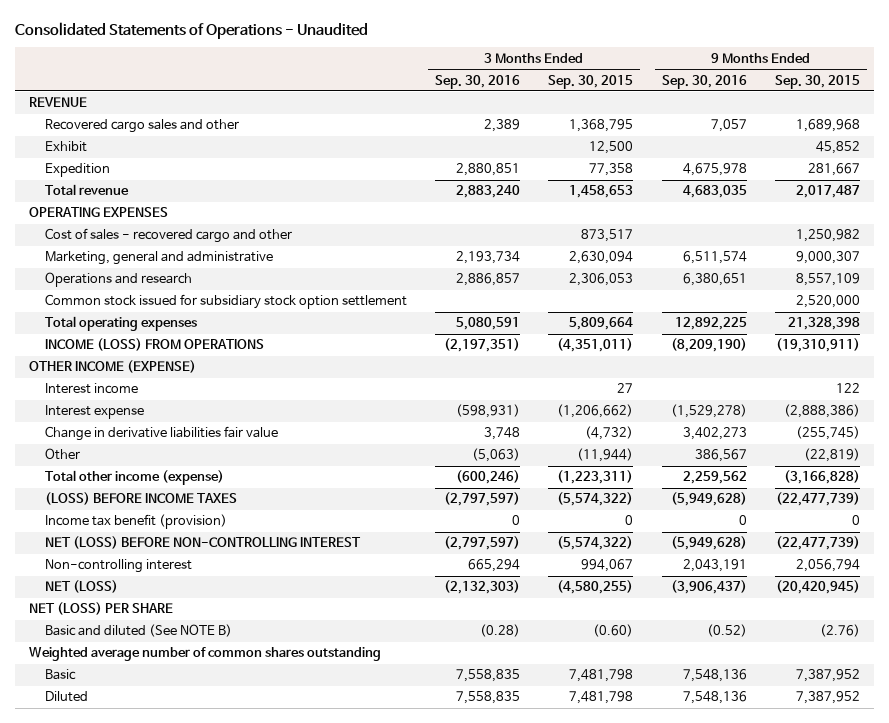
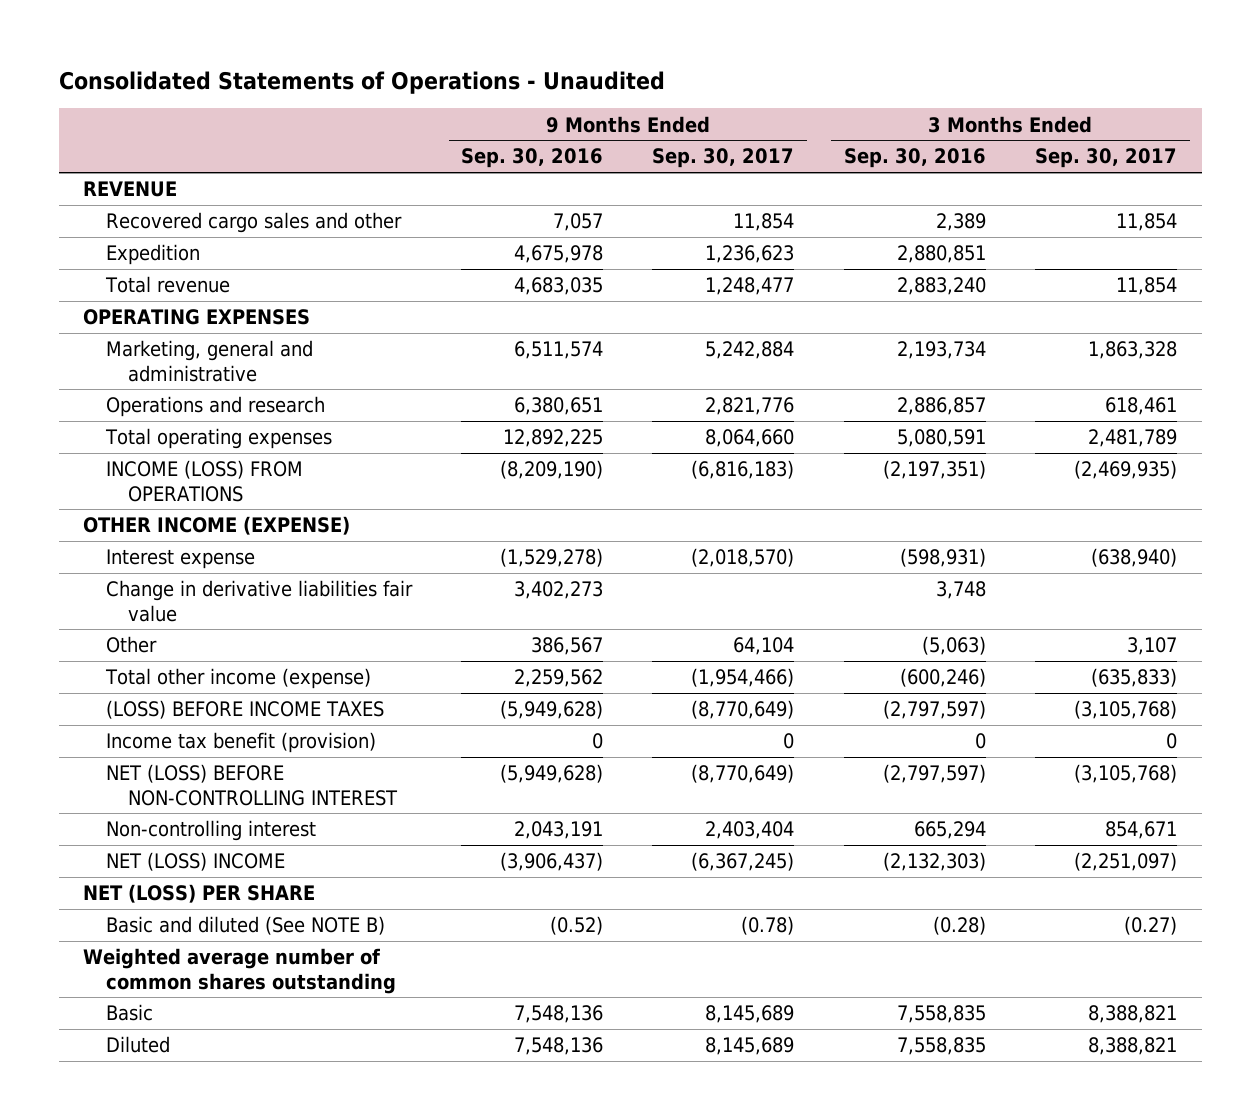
- | 3 Months Ended Sep. 30, 2016 | 3 Months Ended Sep. 30, 2015 | 9 Months Ended Sep. 30, 2016 | 9 Months Ended Sep. 30, 2015
+ | 9 Months Ended Sep. 30, 2016 | 9 Months Ended Sep. 30, 2017 | 3 Months Ended Sep. 30, 2016 | 3 Months Ended Sep. 30, 2017
- Exhibit | | 12,500 | | 45,852
- Cost of sales - recovered cargo and other | | 873,517 | | 1,250,982
- Common stock issued for subsidiary stock option settlement | | | | 2,520,000
- Interest income | | 27 | | 122
- NET (LOSS) | (2,132,303) | (4,580,255) | (3,906,437) | (20,420,945)
+ NET (LOSS) INCOME | (3,906,437) | (6,367,245) | (2,132,303) | (2,251,097)

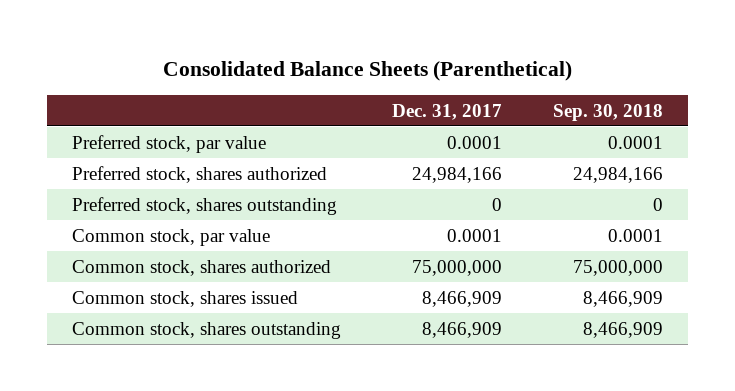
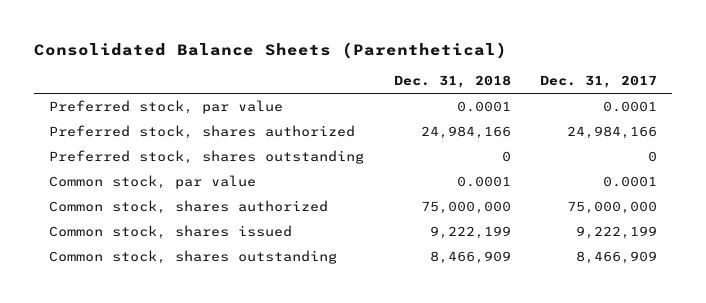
- | Dec. 31, 2017 | Sep. 30, 2018
+ | Dec. 31, 2018 | Dec. 31, 2017
- Common stock, shares issued | 8,466,909 | 8,466,909
+ Common stock, shares issued | 9,222,199 | 9,222,199

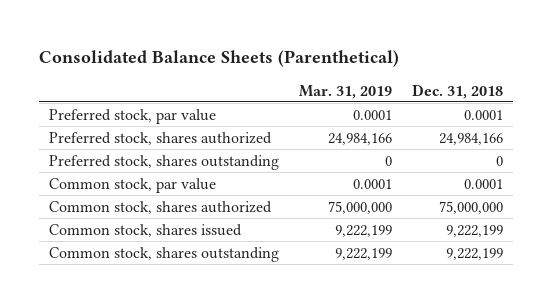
- | Dec. 31, 2018 | Dec. 31, 2017
+ | Mar. 31, 2019 | Dec. 31, 2018
- Common stock, shares outstanding | 8,466,909 | 8,466,909
+ Common stock, shares outstanding | 9,222,199 | 9,222,199

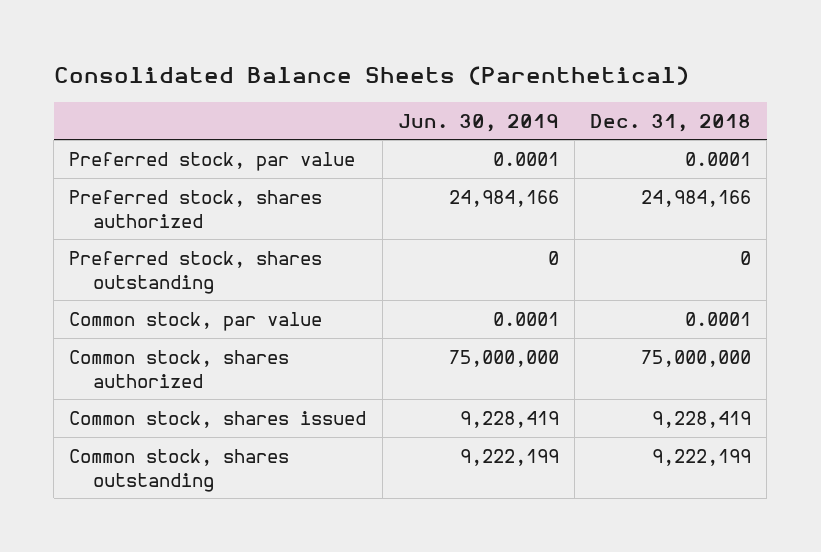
- | Mar. 31, 2019 | Dec. 31, 2018
+ | Jun. 30, 2019 | Dec. 31, 2018
- Common stock, shares issued | 9,222,199 | 9,222,199
+ Common stock, shares issued | 9,228,419 | 9,228,419

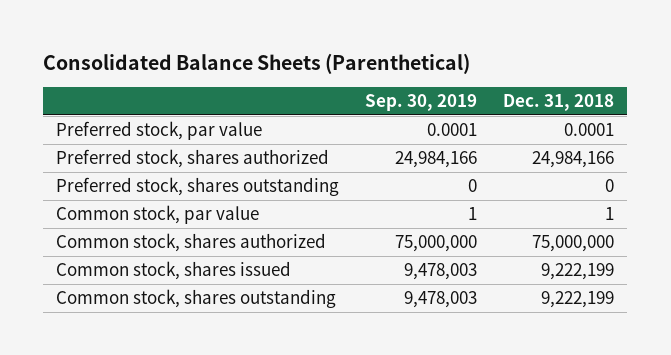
- | Jun. 30, 2019 | Dec. 31, 2018
+ | Sep. 30, 2019 | Dec. 31, 2018
- Common stock, par value | 0.0001 | 0.0001
+ Common stock, par value | 1 | 1
- Common stock, shares issued | 9,228,419 | 9,228,419
+ Common stock, shares issued | 9,478,003 | 9,222,199

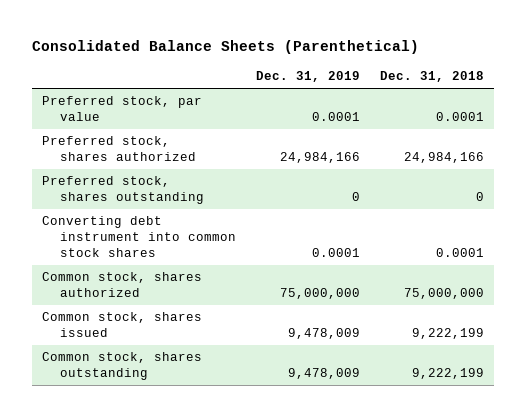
- | Sep. 30, 2019 | Dec. 31, 2018
+ | Dec. 31, 2019 | Dec. 31, 2018
- Common stock, par value | 1 | 1
+ Converting debt instrument into common stock shares | 0.0001 | 0.0001

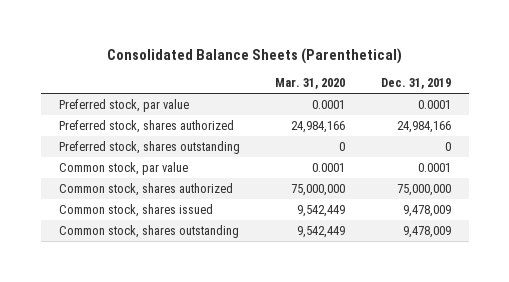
- | Dec. 31, 2019 | Dec. 31, 2018
+ | Mar. 31, 2020 | Dec. 31, 2019
- Converting debt instrument into common stock shares | 0.0001 | 0.0001
+ Common stock, par value | 0.0001 | 0.0001

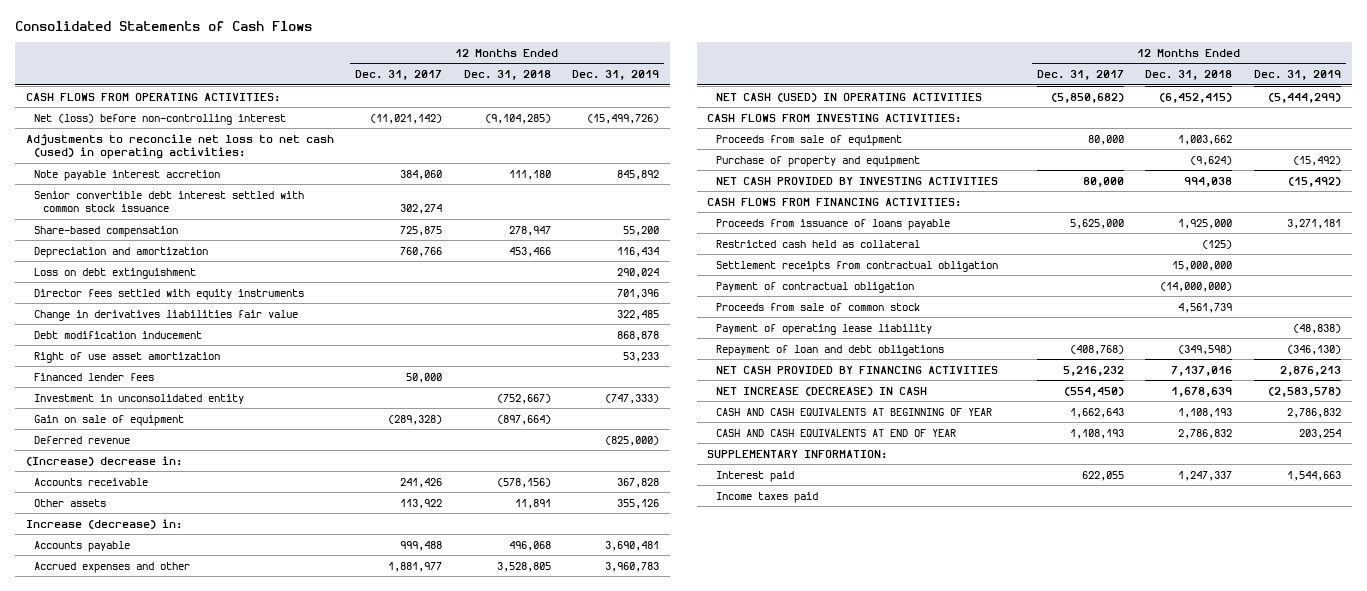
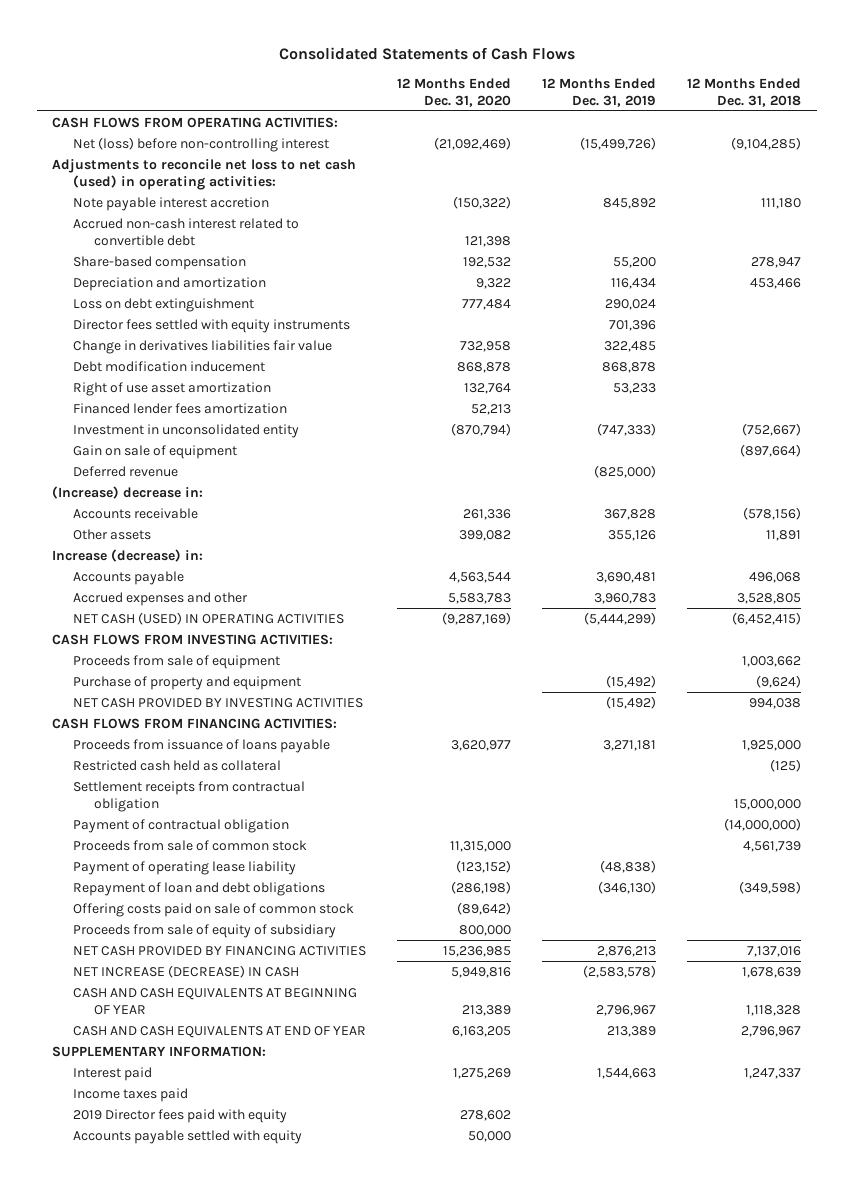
- | 12 Months Ended Dec. 31, 2017 | 12 Months Ended Dec. 31, 2018 | 12 Months Ended Dec. 31, 2019
+ | 12 Months Ended Dec. 31, 2020 | 12 Months Ended Dec. 31, 2019 | 12 Months Ended Dec. 31, 2018
- Senior convertible debt interest settled with common stock issuance | 302,274 | |
+ Accrued non-cash interest related to convertible debt | 121,398 | |
- Financed lender fees | 50,000 | |
+ Financed lender fees amortization | 52,213 | |
+ Offering costs paid on sale of common stock | (89,642) | |
+ Proceeds from sale of equity of subsidiary | 800,000 | |
- CASH AND CASH EQUIVALENTS AT BEGINNING OF YEAR | 1,662,643 | 1,108,193 | 2,786,832
- CASH AND CASH EQUIVALENTS AT END OF YEAR | 1,108,193 | 2,786,832 | 203,254
+ CASH AND CASH EQUIVALENTS AT BEGINNING OF YEAR | 213,389 | 2,796,967 | 1,118,328
+ CASH AND CASH EQUIVALENTS AT END OF YEAR | 6,163,205 | 213,389 | 2,796,967
+ 2019 Director fees paid with equity | 278,602 | |
+ Accounts payable settled with equity | 50,000 | |

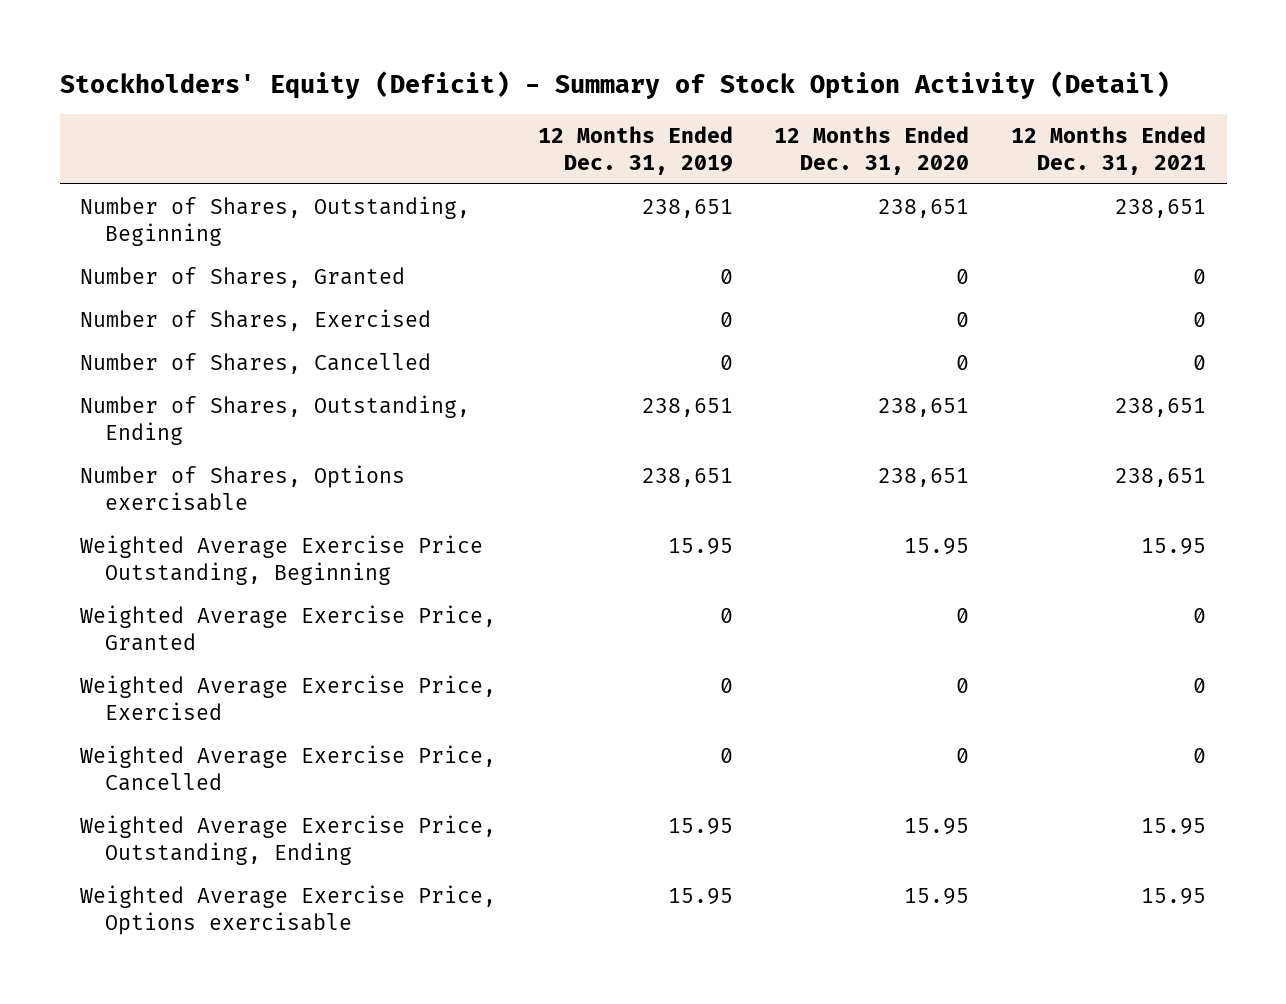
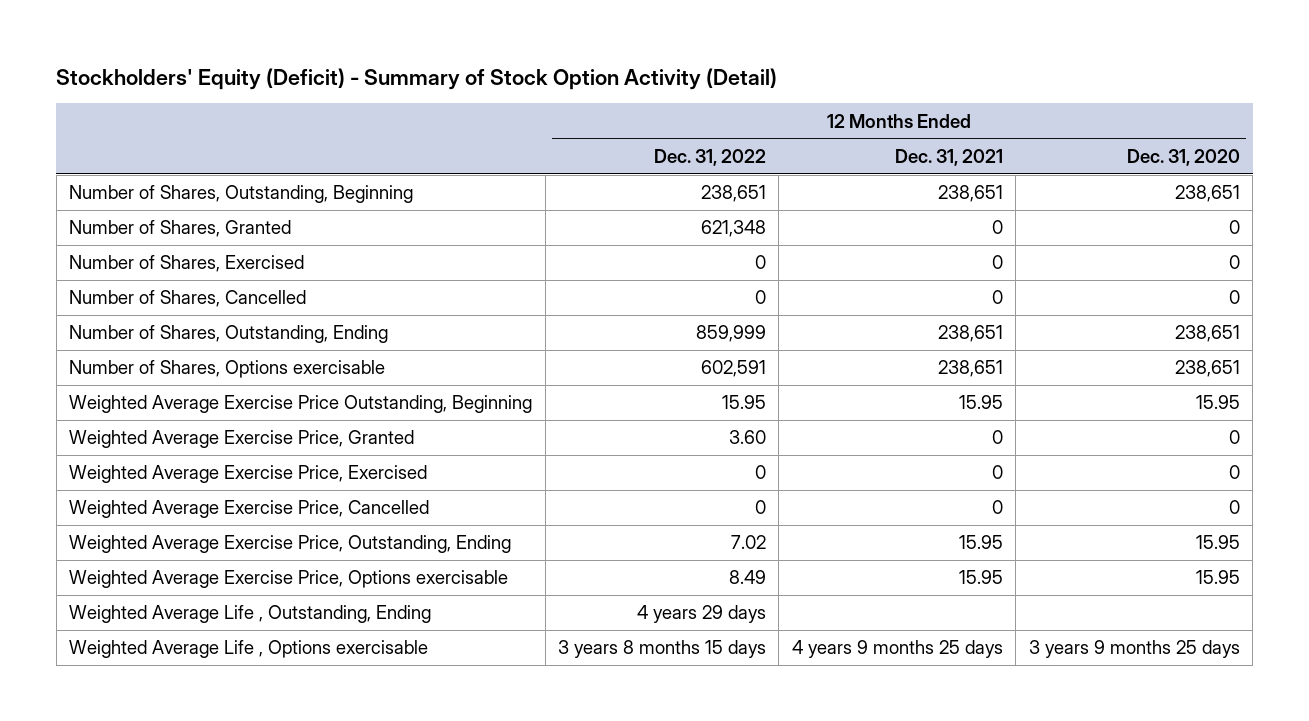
- | 12 Months Ended Dec. 31, 2019 | 12 Months Ended Dec. 31, 2020 | 12 Months Ended Dec. 31, 2021
+ | 12 Months Ended Dec. 31, 2022 | 12 Months Ended Dec. 31, 2021 | 12 Months Ended Dec. 31, 2020
+ Weighted Average Life , Outstanding, Ending | 4 years 29 days | |
+ Weighted Average Life , Options exercisable | 3 years 8 months 15 days | 4 years 9 months 25 days | 3 years 9 months 25 days

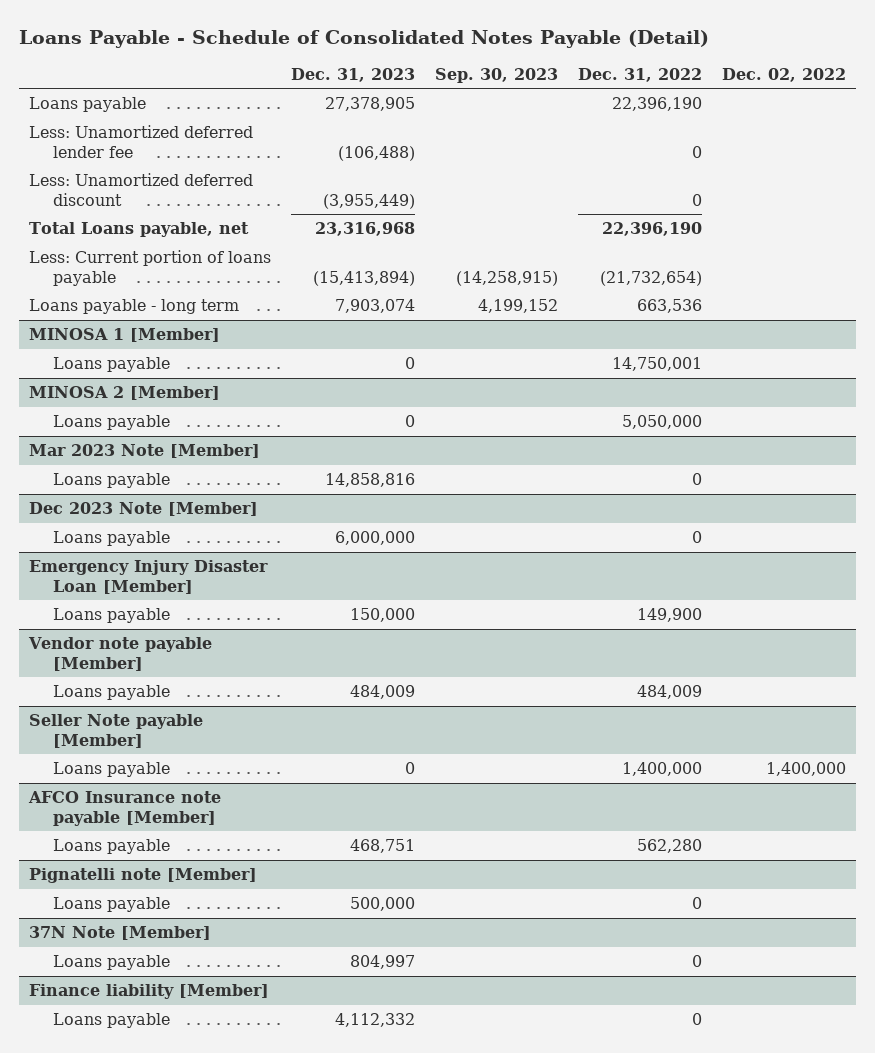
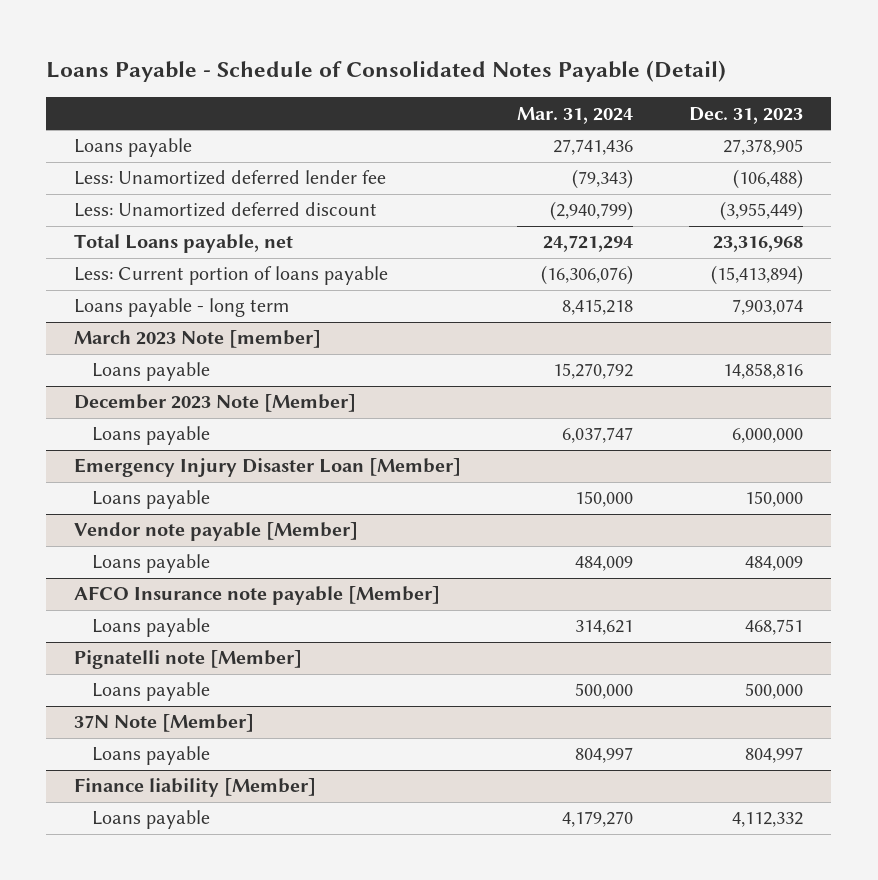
- | Dec. 31, 2023 | Sep. 30, 2023 | Dec. 31, 2022 | Dec. 02, 2022
+ | Mar. 31, 2024 | Dec. 31, 2023
- MINOSA 1 [Member]
- Loans payable | 0 | | 14,750,001 |
- MINOSA 2 [Member]
- Loans payable | 0 | | 5,050,000 |
- Mar 2023 Note [Member]
+ March 2023 Note [member]
- Dec 2023 Note [Member]
+ December 2023 Note [Member]
- Seller Note payable [Member]
- Loans payable | 0 | | 1,400,000 | 1,400,000

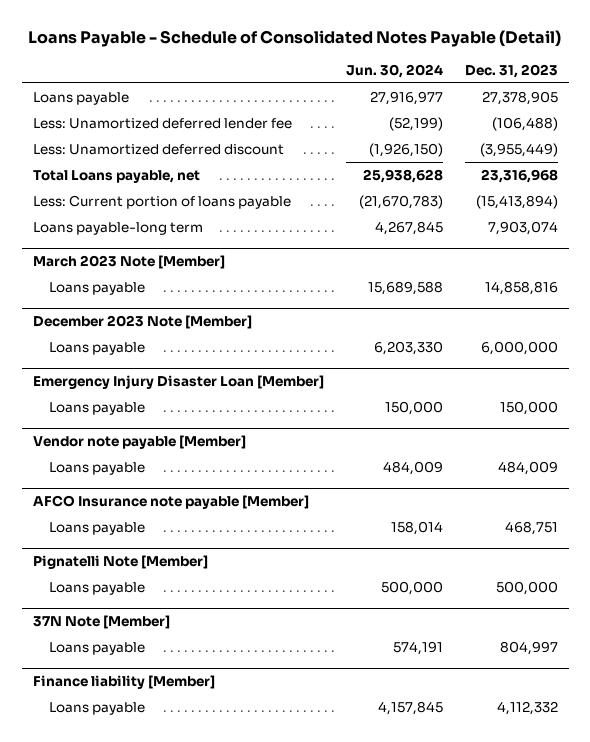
- | Mar. 31, 2024 | Dec. 31, 2023
+ | Jun. 30, 2024 | Dec. 31, 2023
- Loans payable - long term | 8,415,218 | 7,903,074
- March 2023 Note [member]
+ Loans payable-long term | 4,267,845 | 7,903,074
+ March 2023 Note [Member]
- Pignatelli note [Member]
+ Pignatelli Note [Member]

